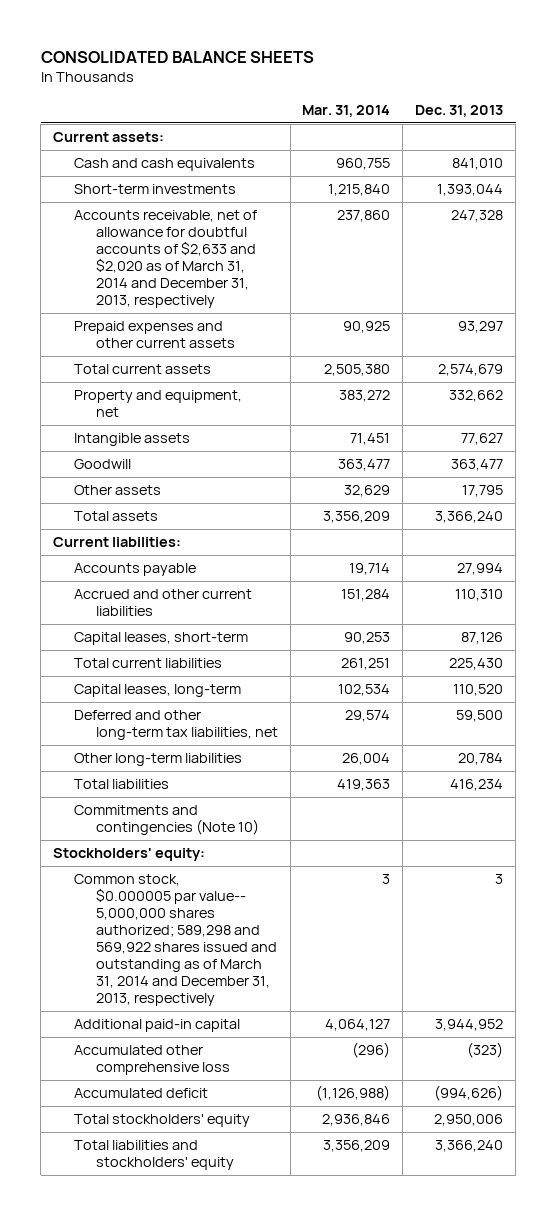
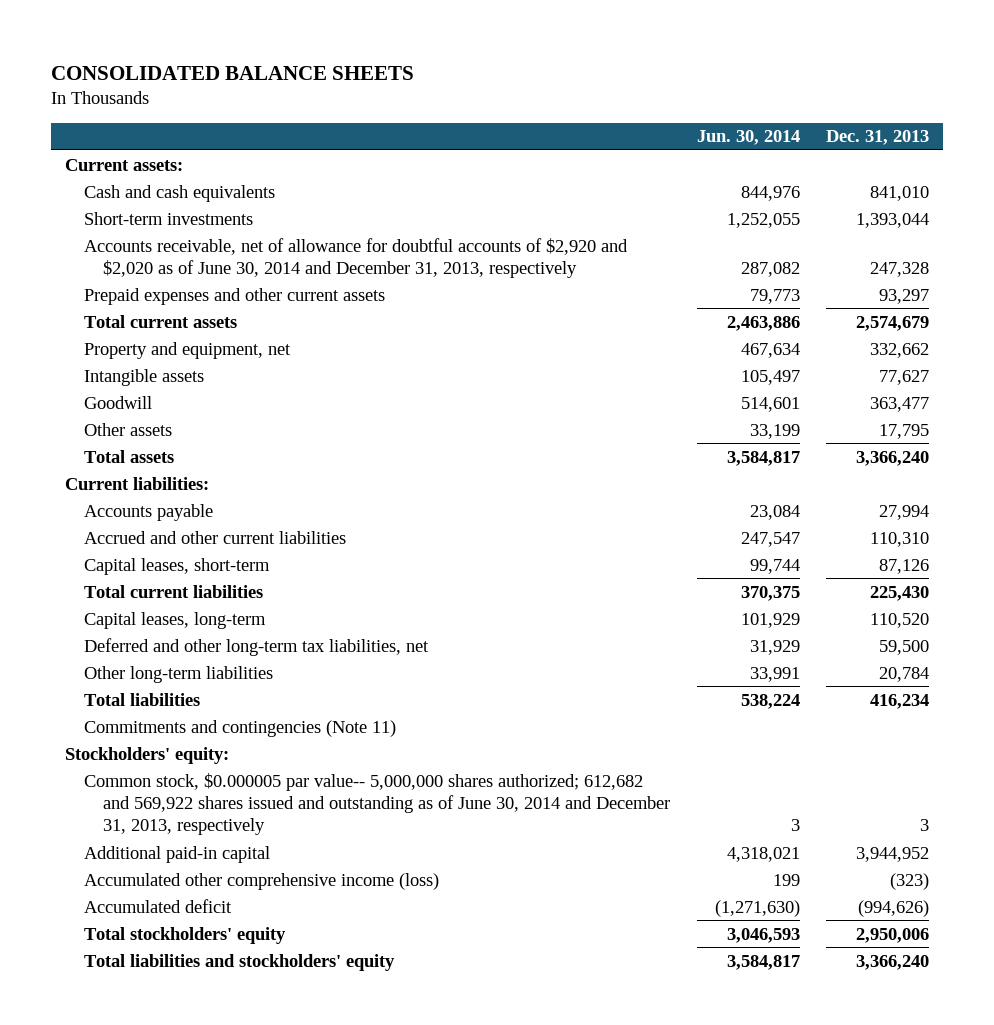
- | Mar. 31, 2014 | Dec. 31, 2013
+ | Jun. 30, 2014 | Dec. 31, 2013
- Accounts receivable, net of allowance for doubtful accounts of $2,633 and $2,020 as of March 31, 2014 and December 31, 2013, respectively | 237,860 | 247,328
+ Accounts receivable, net of allowance for doubtful accounts of $2,920 and $2,020 as of June 30, 2014 and December 31, 2013, respectively | 287,082 | 247,328
- Commitments and contingencies (Note 10)
+ Commitments and contingencies (Note 11)
- Common stock, $0.000005 par value-- 5,000,000 shares authorized; 589,298 and 569,922 shares issued and outstanding as of March 31, 2014 and December 31, 2013, respectively | 3 | 3
+ Common stock, $0.000005 par value-- 5,000,000 shares authorized; 612,682 and 569,922 shares issued and outstanding as of June 30, 2014 and December 31, 2013, respectively | 3 | 3
- Accumulated other comprehensive loss | (296) | (323)
+ Accumulated other comprehensive income (loss) | 199 | (323)

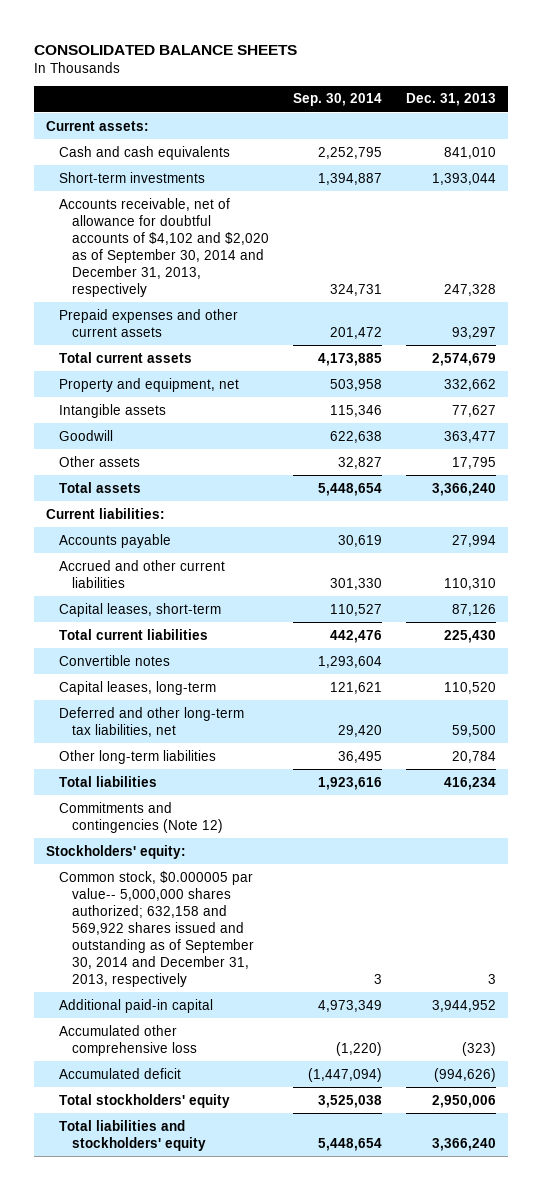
- | Jun. 30, 2014 | Dec. 31, 2013
+ | Sep. 30, 2014 | Dec. 31, 2013
- Accounts receivable, net of allowance for doubtful accounts of $2,920 and $2,020 as of June 30, 2014 and December 31, 2013, respectively | 287,082 | 247,328
+ Accounts receivable, net of allowance for doubtful accounts of $4,102 and $2,020 as of September 30, 2014 and December 31, 2013, respectively | 324,731 | 247,328
+ Convertible notes | 1,293,604 |
- Commitments and contingencies (Note 11)
+ Commitments and contingencies (Note 12)
- Common stock, $0.000005 par value-- 5,000,000 shares authorized; 612,682 and 569,922 shares issued and outstanding as of June 30, 2014 and December 31, 2013, respectively | 3 | 3
+ Common stock, $0.000005 par value-- 5,000,000 shares authorized; 632,158 and 569,922 shares issued and outstanding as of September 30, 2014 and December 31, 2013, respectively | 3 | 3
- Accumulated other comprehensive income (loss) | 199 | (323)
+ Accumulated other comprehensive loss | (1,220) | (323)

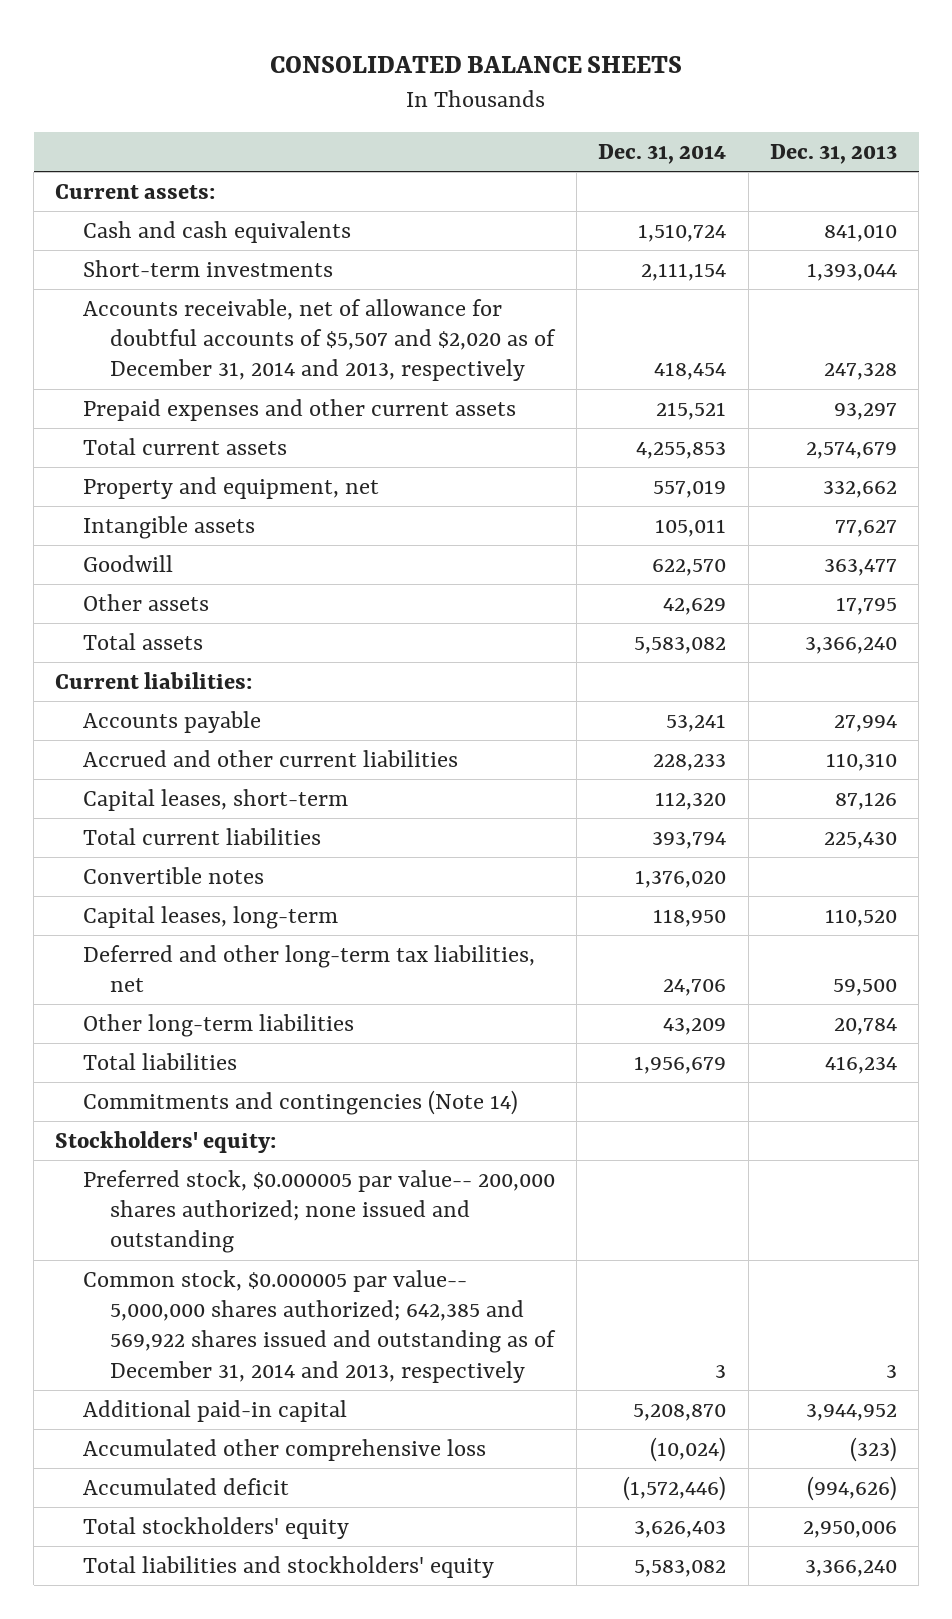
- | Sep. 30, 2014 | Dec. 31, 2013
+ | Dec. 31, 2014 | Dec. 31, 2013
- Accounts receivable, net of allowance for doubtful accounts of $4,102 and $2,020 as of September 30, 2014 and December 31, 2013, respectively | 324,731 | 247,328
+ Accounts receivable, net of allowance for doubtful accounts of $5,507 and $2,020 as of December 31, 2014 and 2013, respectively | 418,454 | 247,328
- Commitments and contingencies (Note 12)
+ Commitments and contingencies (Note 14)
- Common stock, $0.000005 par value-- 5,000,000 shares authorized; 632,158 and 569,922 shares issued and outstanding as of September 30, 2014 and December 31, 2013, respectively | 3 | 3
+ Preferred stock, $0.000005 par value-- 200,000 shares authorized; none issued and outstanding
+ Common stock, $0.000005 par value-- 5,000,000 shares authorized; 642,385 and 569,922 shares issued and outstanding as of December 31, 2014 and 2013, respectively | 3 | 3

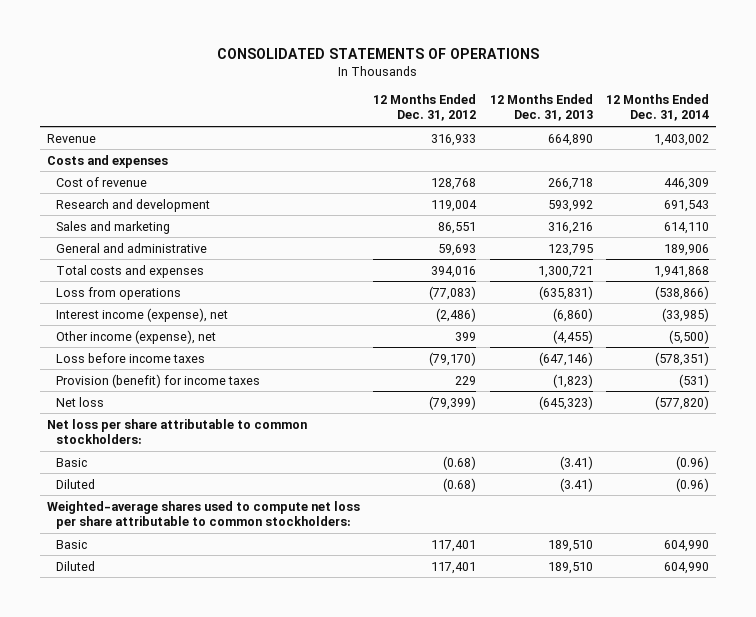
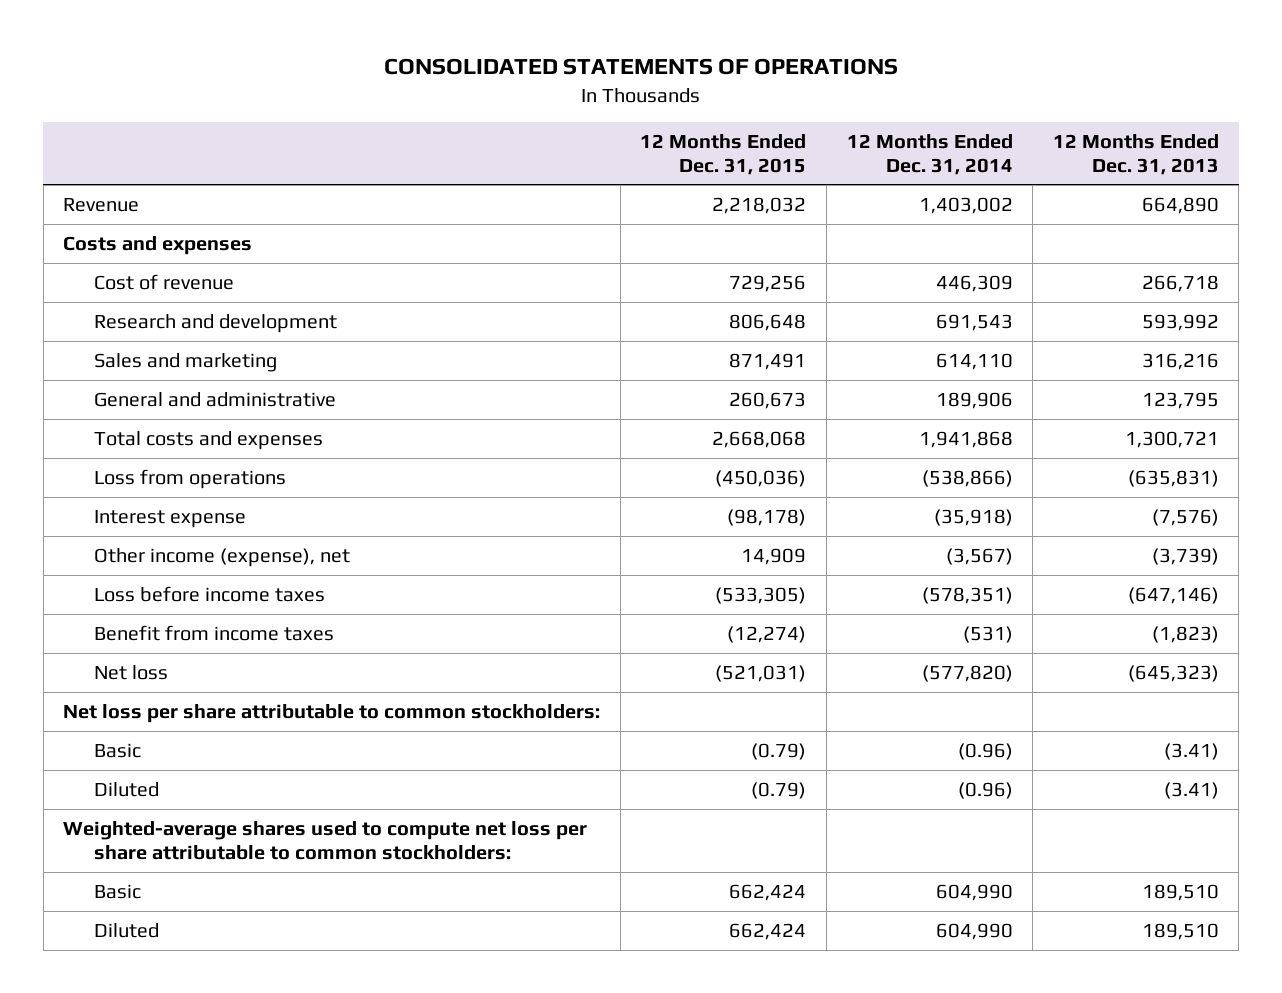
- | 12 Months Ended Dec. 31, 2012 | 12 Months Ended Dec. 31, 2013 | 12 Months Ended Dec. 31, 2014
+ | 12 Months Ended Dec. 31, 2015 | 12 Months Ended Dec. 31, 2014 | 12 Months Ended Dec. 31, 2013
- Interest income (expense), net | (2,486) | (6,860) | (33,985)
- Other income (expense), net | 399 | (4,455) | (5,500)
+ Interest expense | (98,178) | (35,918) | (7,576)
+ Other income (expense), net | 14,909 | (3,567) | (3,739)
- Provision (benefit) for income taxes | 229 | (1,823) | (531)
+ Benefit from income taxes | (12,274) | (531) | (1,823)

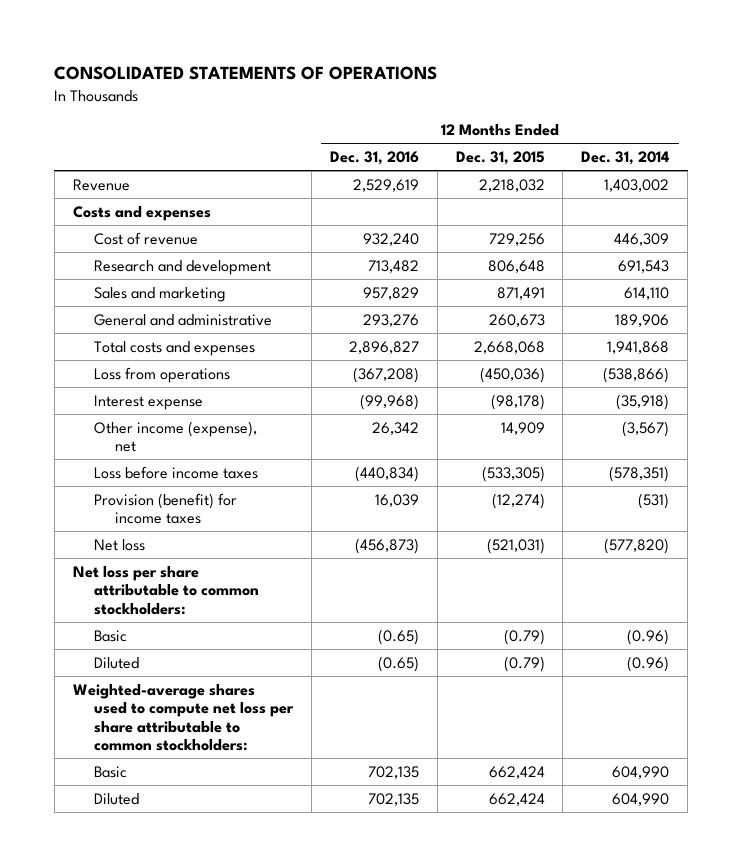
- | 12 Months Ended Dec. 31, 2015 | 12 Months Ended Dec. 31, 2014 | 12 Months Ended Dec. 31, 2013
+ | 12 Months Ended Dec. 31, 2016 | 12 Months Ended Dec. 31, 2015 | 12 Months Ended Dec. 31, 2014
- Benefit from income taxes | (12,274) | (531) | (1,823)
+ Provision (benefit) for income taxes | 16,039 | (12,274) | (531)

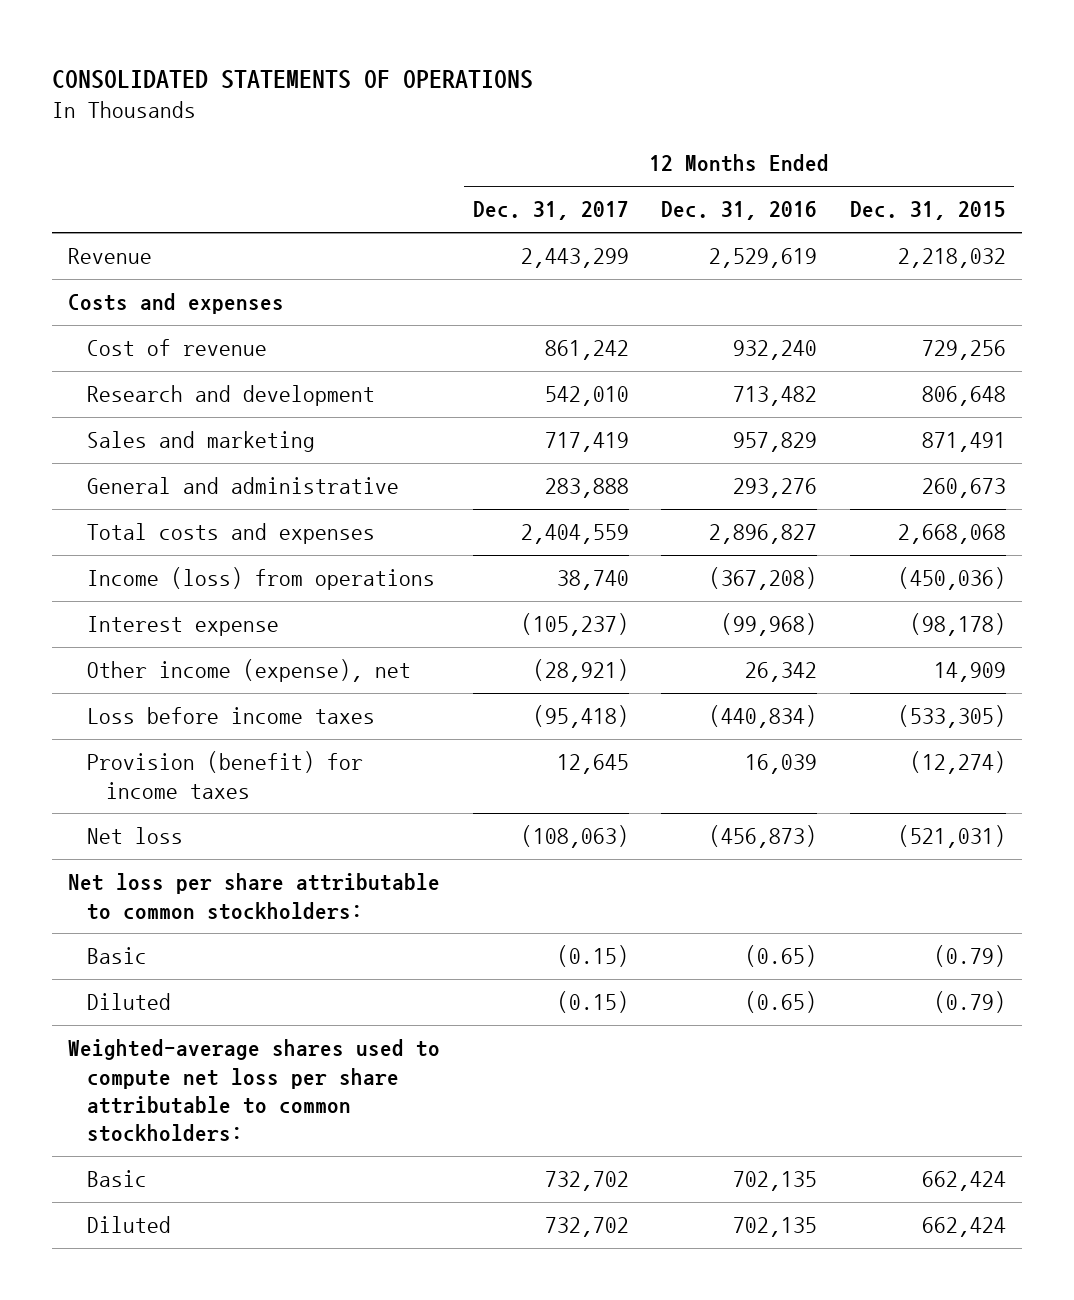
- | 12 Months Ended Dec. 31, 2016 | 12 Months Ended Dec. 31, 2015 | 12 Months Ended Dec. 31, 2014
+ | 12 Months Ended Dec. 31, 2017 | 12 Months Ended Dec. 31, 2016 | 12 Months Ended Dec. 31, 2015
- Loss from operations | (367,208) | (450,036) | (538,866)
+ Income (loss) from operations | 38,740 | (367,208) | (450,036)

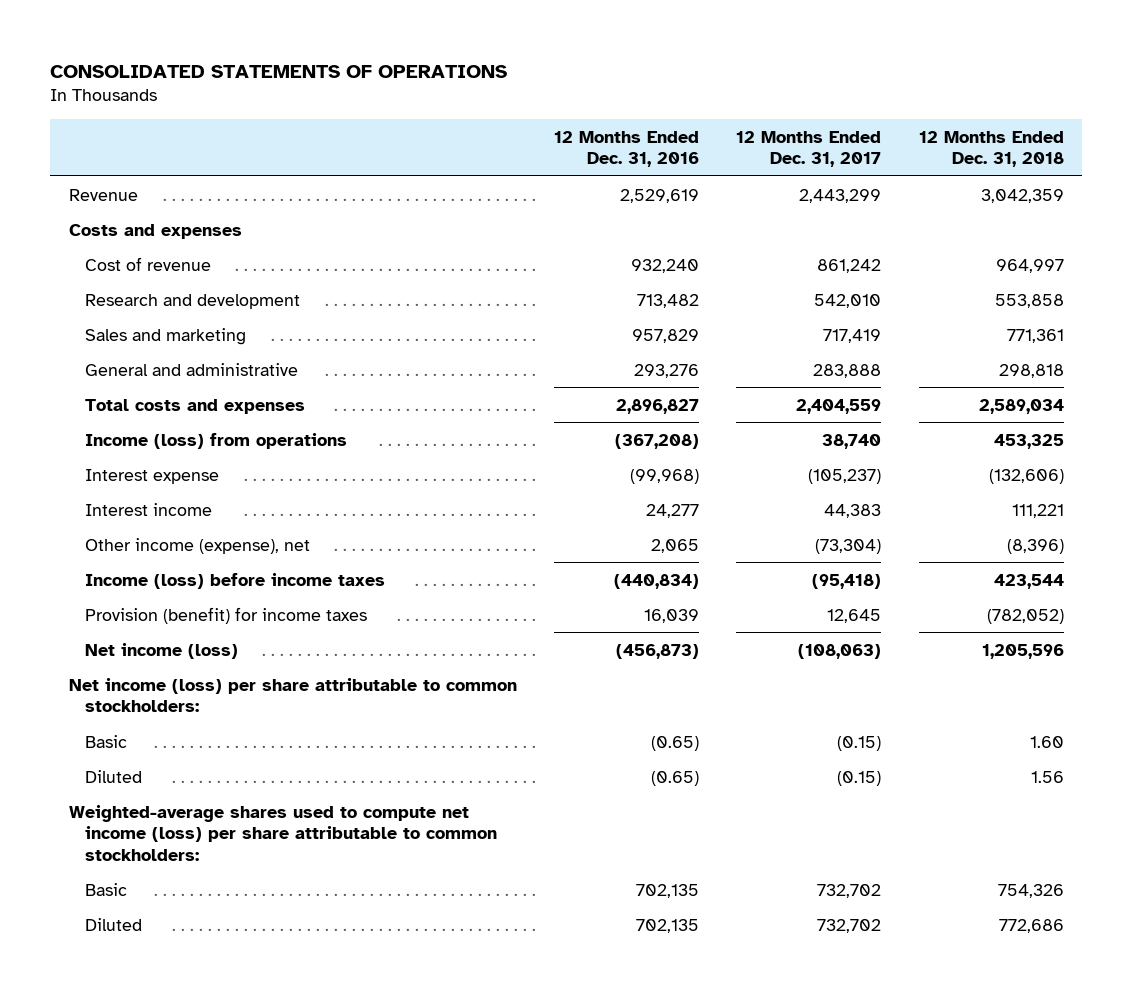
- | 12 Months Ended Dec. 31, 2017 | 12 Months Ended Dec. 31, 2016 | 12 Months Ended Dec. 31, 2015
+ | 12 Months Ended Dec. 31, 2016 | 12 Months Ended Dec. 31, 2017 | 12 Months Ended Dec. 31, 2018
- Other income (expense), net | (28,921) | 26,342 | 14,909
- Loss before income taxes | (95,418) | (440,834) | (533,305)
+ Interest income | 24,277 | 44,383 | 111,221
+ Other income (expense), net | 2,065 | (73,304) | (8,396)
+ Income (loss) before income taxes | (440,834) | (95,418) | 423,544
- Net loss | (108,063) | (456,873) | (521,031)
- Net loss per share attributable to common stockholders:
+ Net income (loss) | (456,873) | (108,063) | 1,205,596
+ Net income (loss) per share attributable to common stockholders:
- Weighted-average shares used to compute net loss per share attributable to common stockholders:
+ Weighted-average shares used to compute net income (loss) per share attributable to common stockholders:

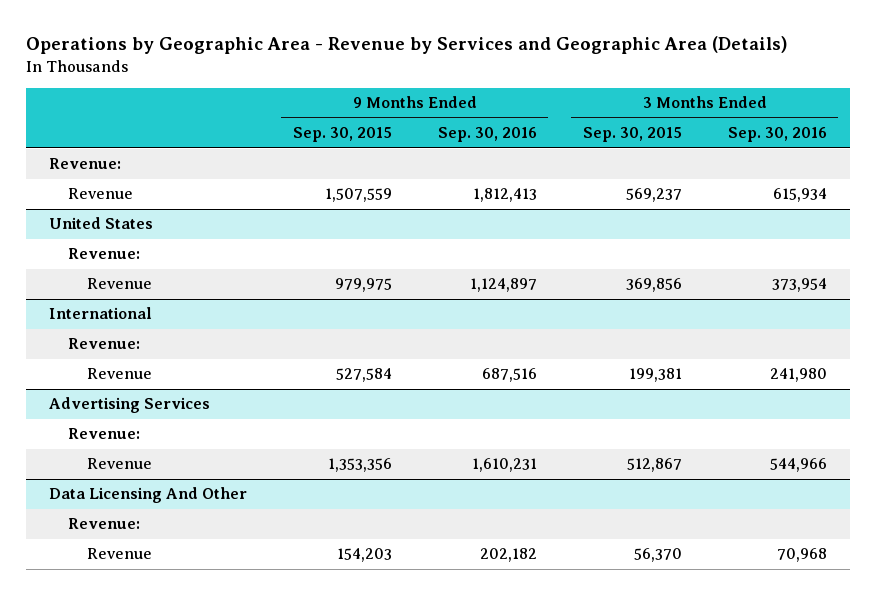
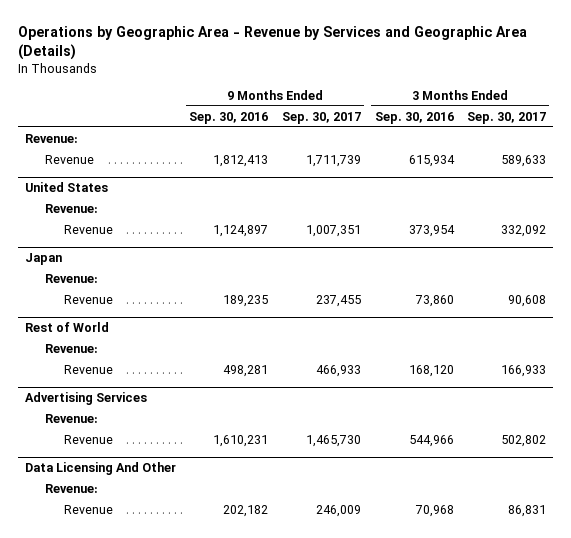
- | 9 Months Ended Sep. 30, 2015 | 9 Months Ended Sep. 30, 2016 | 3 Months Ended Sep. 30, 2015 | 3 Months Ended Sep. 30, 2016
+ | 9 Months Ended Sep. 30, 2016 | 9 Months Ended Sep. 30, 2017 | 3 Months Ended Sep. 30, 2016 | 3 Months Ended Sep. 30, 2017
- International
+ Japan
- Revenue | 527,584 | 687,516 | 199,381 | 241,980
+ Revenue | 189,235 | 237,455 | 73,860 | 90,608
+ Rest of World
+ Revenue:
+ Revenue | 498,281 | 466,933 | 168,120 | 166,933

